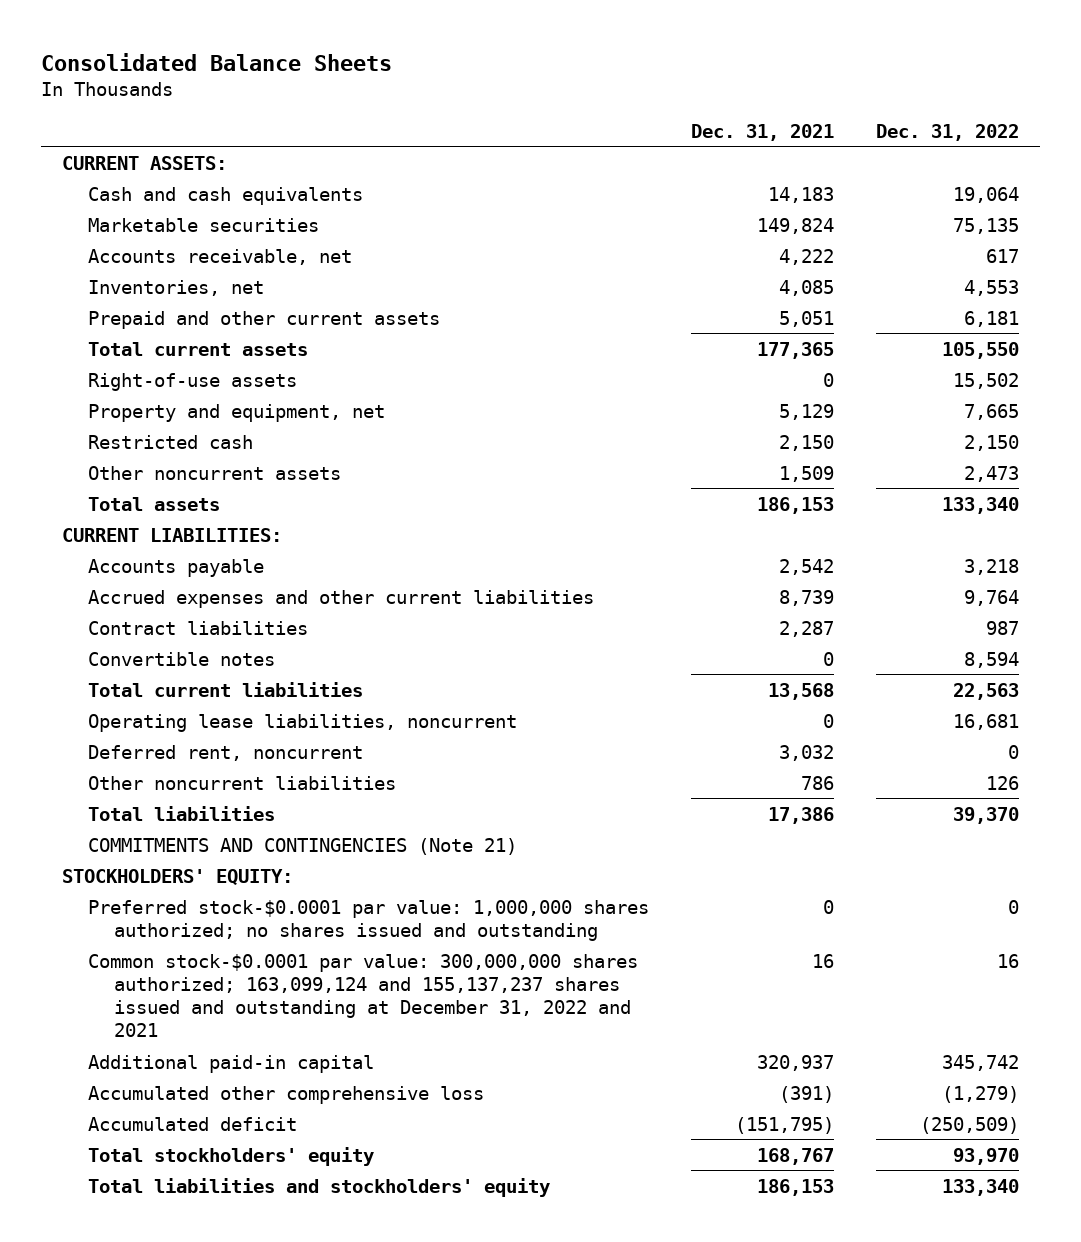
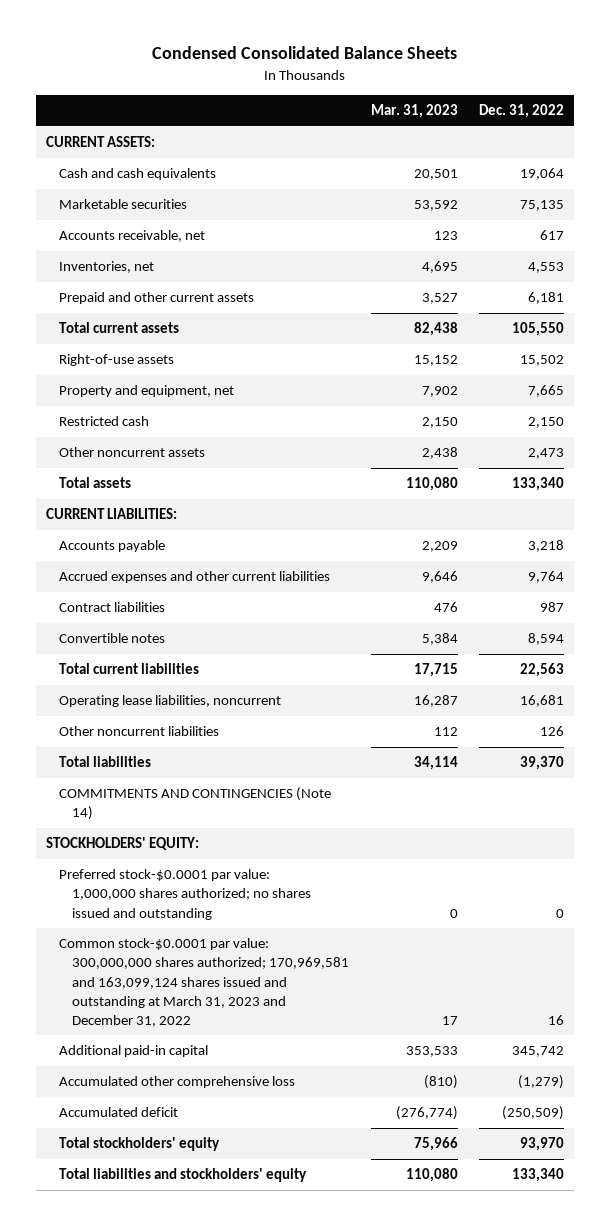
- Consolidated Balance Sheets
+ Condensed Consolidated Balance Sheets
- | Dec. 31, 2021 | Dec. 31, 2022
+ | Mar. 31, 2023 | Dec. 31, 2022
- Deferred rent, noncurrent | 3,032 | 0
- COMMITMENTS AND CONTINGENCIES (Note 21)
+ COMMITMENTS AND CONTINGENCIES (Note 14)
- Common stock-$0.0001 par value: 300,000,000 shares authorized; 163,099,124 and 155,137,237 shares issued and outstanding at December 31, 2022 and 2021 | 16 | 16
+ Common stock-$0.0001 par value: 300,000,000 shares authorized; 170,969,581 and 163,099,124 shares issued and outstanding at March 31, 2023 and December 31, 2022 | 17 | 16

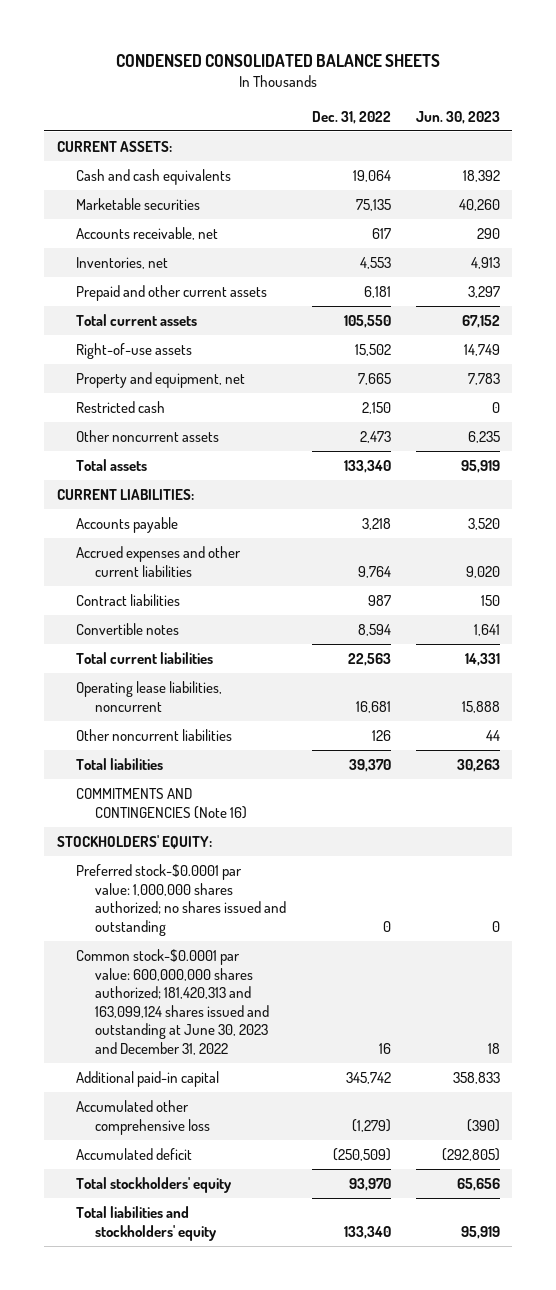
- Condensed Consolidated Balance Sheets
+ CONDENSED CONSOLIDATED BALANCE SHEETS
- | Mar. 31, 2023 | Dec. 31, 2022
+ | Dec. 31, 2022 | Jun. 30, 2023
- COMMITMENTS AND CONTINGENCIES (Note 14)
+ COMMITMENTS AND CONTINGENCIES (Note 16)
- Common stock-$0.0001 par value: 300,000,000 shares authorized; 170,969,581 and 163,099,124 shares issued and outstanding at March 31, 2023 and December 31, 2022 | 17 | 16
+ Common stock-$0.0001 par value: 600,000,000 shares authorized; 181,420,313 and 163,099,124 shares issued and outstanding at June 30, 2023 and December 31, 2022 | 16 | 18

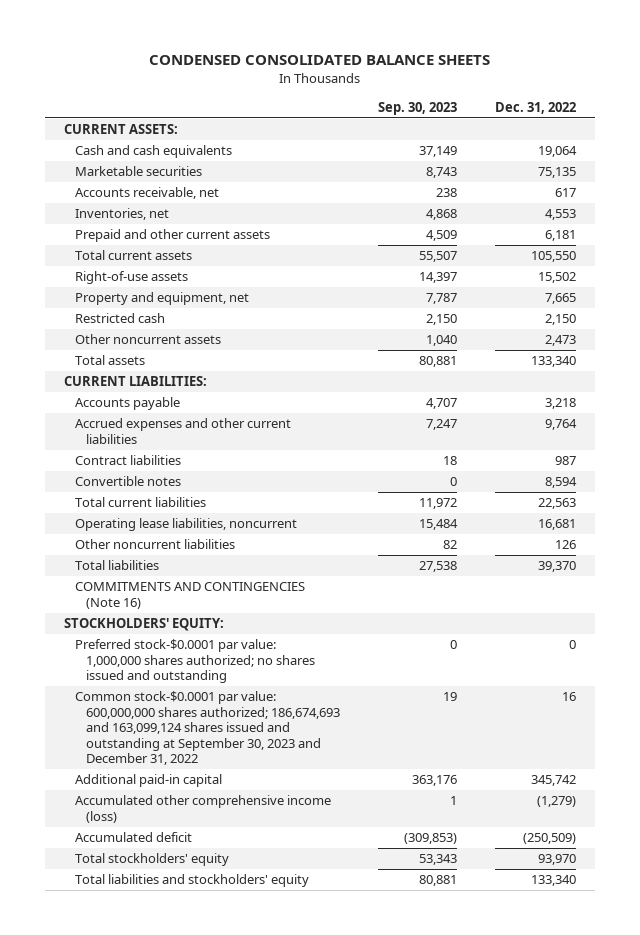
- | Dec. 31, 2022 | Jun. 30, 2023
+ | Sep. 30, 2023 | Dec. 31, 2022
- Common stock-$0.0001 par value: 600,000,000 shares authorized; 181,420,313 and 163,099,124 shares issued and outstanding at June 30, 2023 and December 31, 2022 | 16 | 18
+ Common stock-$0.0001 par value: 600,000,000 shares authorized; 186,674,693 and 163,099,124 shares issued and outstanding at September 30, 2023 and December 31, 2022 | 19 | 16
- Accumulated other comprehensive loss | (1,279) | (390)
+ Accumulated other comprehensive income (loss) | 1 | (1,279)

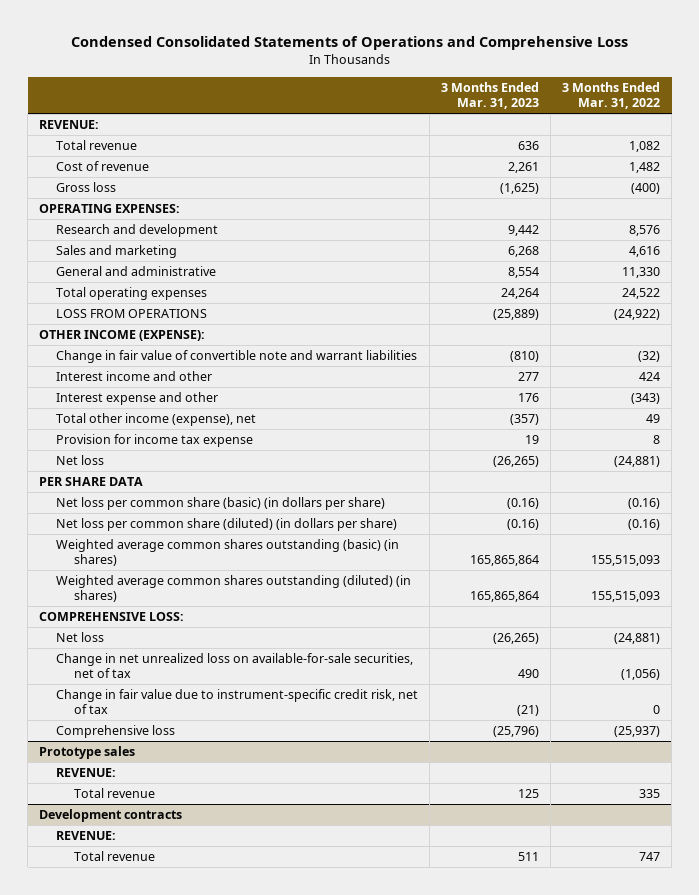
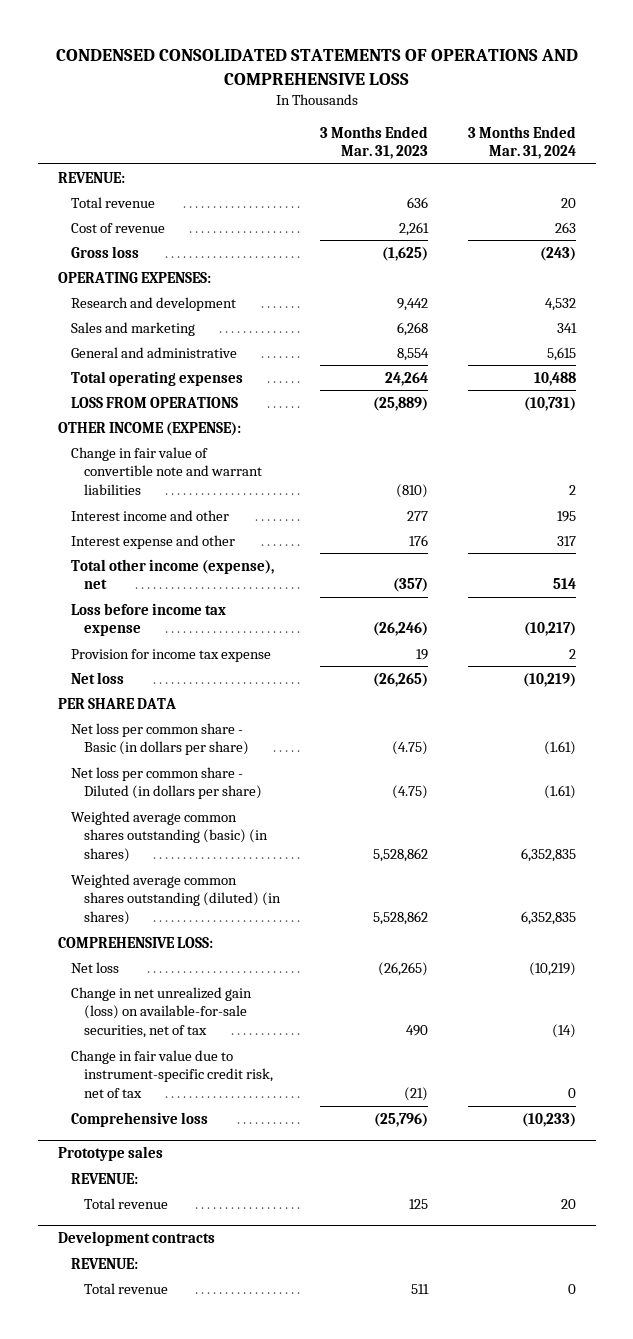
- Condensed Consolidated Statements of Operations and Comprehensive Loss
+ CONDENSED CONSOLIDATED STATEMENTS OF OPERATIONS AND COMPREHENSIVE LOSS
- | 3 Months Ended Mar. 31, 2023 | 3 Months Ended Mar. 31, 2022
+ | 3 Months Ended Mar. 31, 2023 | 3 Months Ended Mar. 31, 2024
+ Loss before income tax expense | (26,246) | (10,217)
- Net loss per common share (basic) (in dollars per share) | (0.16) | (0.16)
- Net loss per common share (diluted) (in dollars per share) | (0.16) | (0.16)
- Weighted average common shares outstanding (basic) (in shares) | 165,865,864 | 155,515,093
- Weighted average common shares outstanding (diluted) (in shares) | 165,865,864 | 155,515,093
+ Net loss per common share - Basic (in dollars per share) | (4.75) | (1.61)
+ Net loss per common share - Diluted (in dollars per share) | (4.75) | (1.61)
+ Weighted average common shares outstanding (basic) (in shares) | 5,528,862 | 6,352,835
+ Weighted average common shares outstanding (diluted) (in shares) | 5,528,862 | 6,352,835
- Change in net unrealized loss on available-for-sale securities, net of tax | 490 | (1,056)
+ Change in net unrealized gain (loss) on available-for-sale securities, net of tax | 490 | (14)

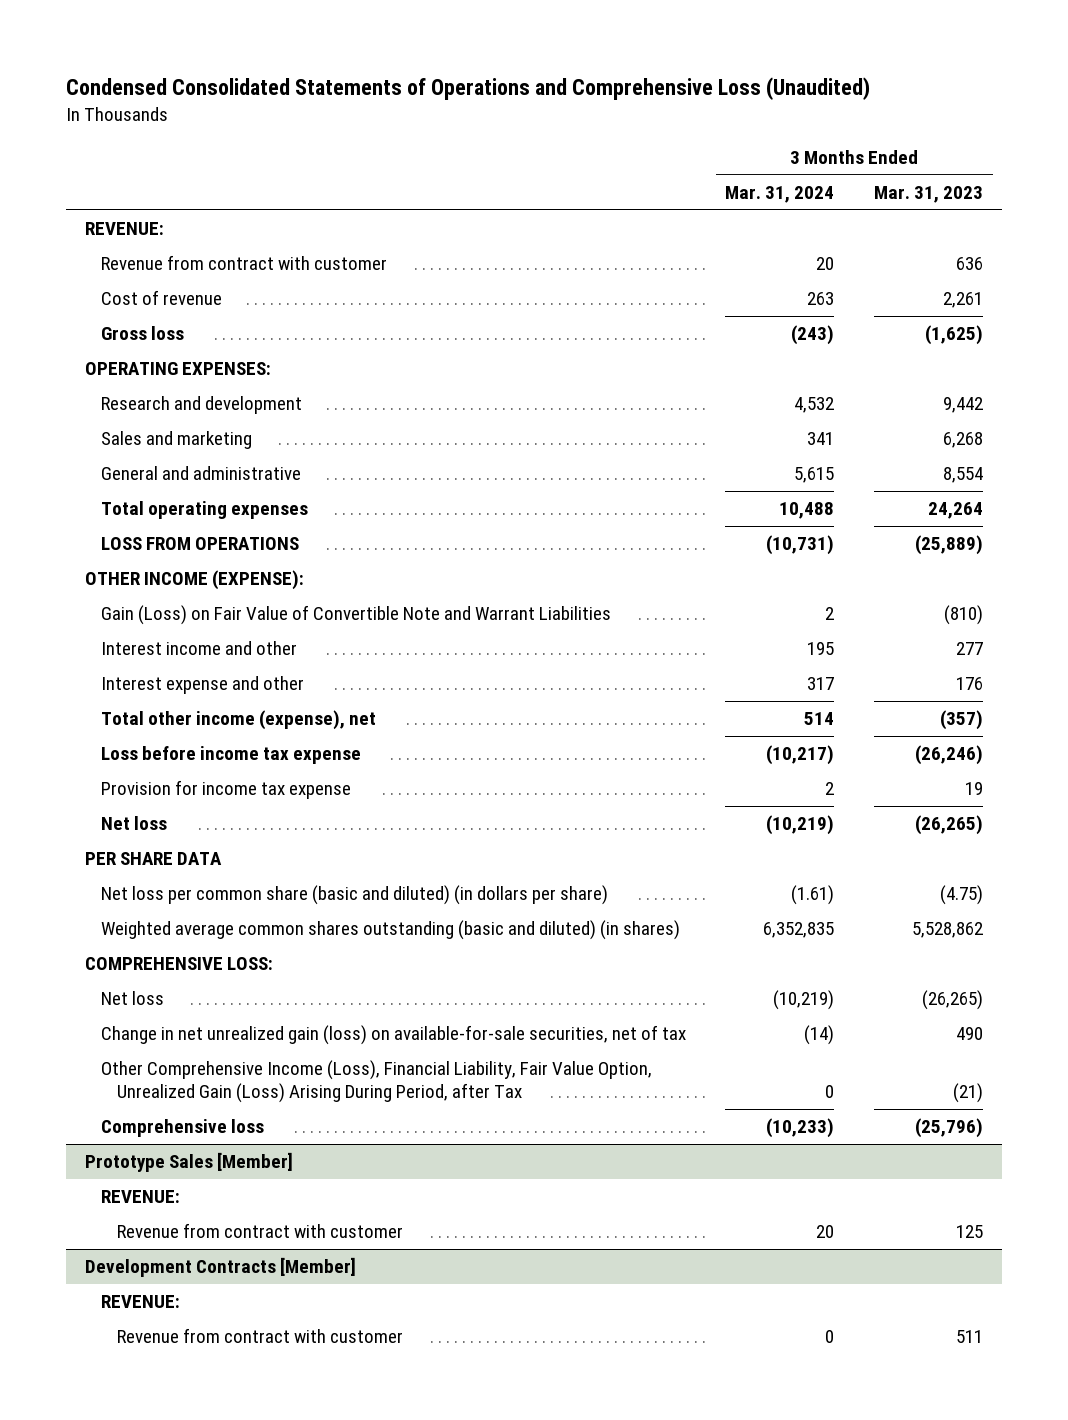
- CONDENSED CONSOLIDATED STATEMENTS OF OPERATIONS AND COMPREHENSIVE LOSS
+ Condensed Consolidated Statements of Operations and Comprehensive Loss (Unaudited)
- | 3 Months Ended Mar. 31, 2023 | 3 Months Ended Mar. 31, 2024
+ | 3 Months Ended Mar. 31, 2024 | 3 Months Ended Mar. 31, 2023
- Total revenue | 636 | 20
+ Revenue from contract with customer | 20 | 636
- Change in fair value of convertible note and warrant liabilities | (810) | 2
+ Gain (Loss) on Fair Value of Convertible Note and Warrant Liabilities | 2 | (810)
- Net loss per common share - Basic (in dollars per share) | (4.75) | (1.61)
- Net loss per common share - Diluted (in dollars per share) | (4.75) | (1.61)
- Weighted average common shares outstanding (basic) (in shares) | 5,528,862 | 6,352,835
- Weighted average common shares outstanding (diluted) (in shares) | 5,528,862 | 6,352,835
+ Net loss per common share (basic and diluted) (in dollars per share) | (1.61) | (4.75)
+ Weighted average common shares outstanding (basic and diluted) (in shares) | 6,352,835 | 5,528,862
- Change in fair value due to instrument-specific credit risk, net of tax | (21) | 0
+ Other Comprehensive Income (Loss), Financial Liability, Fair Value Option, Unrealized Gain (Loss) Arising During Period, after Tax | 0 | (21)
- Prototype sales
+ Prototype Sales [Member]
- Total revenue | 125 | 20
- Development contracts
+ Revenue from contract with customer | 20 | 125
+ Development Contracts [Member]
- Total revenue | 511 | 0
+ Revenue from contract with customer | 0 | 511

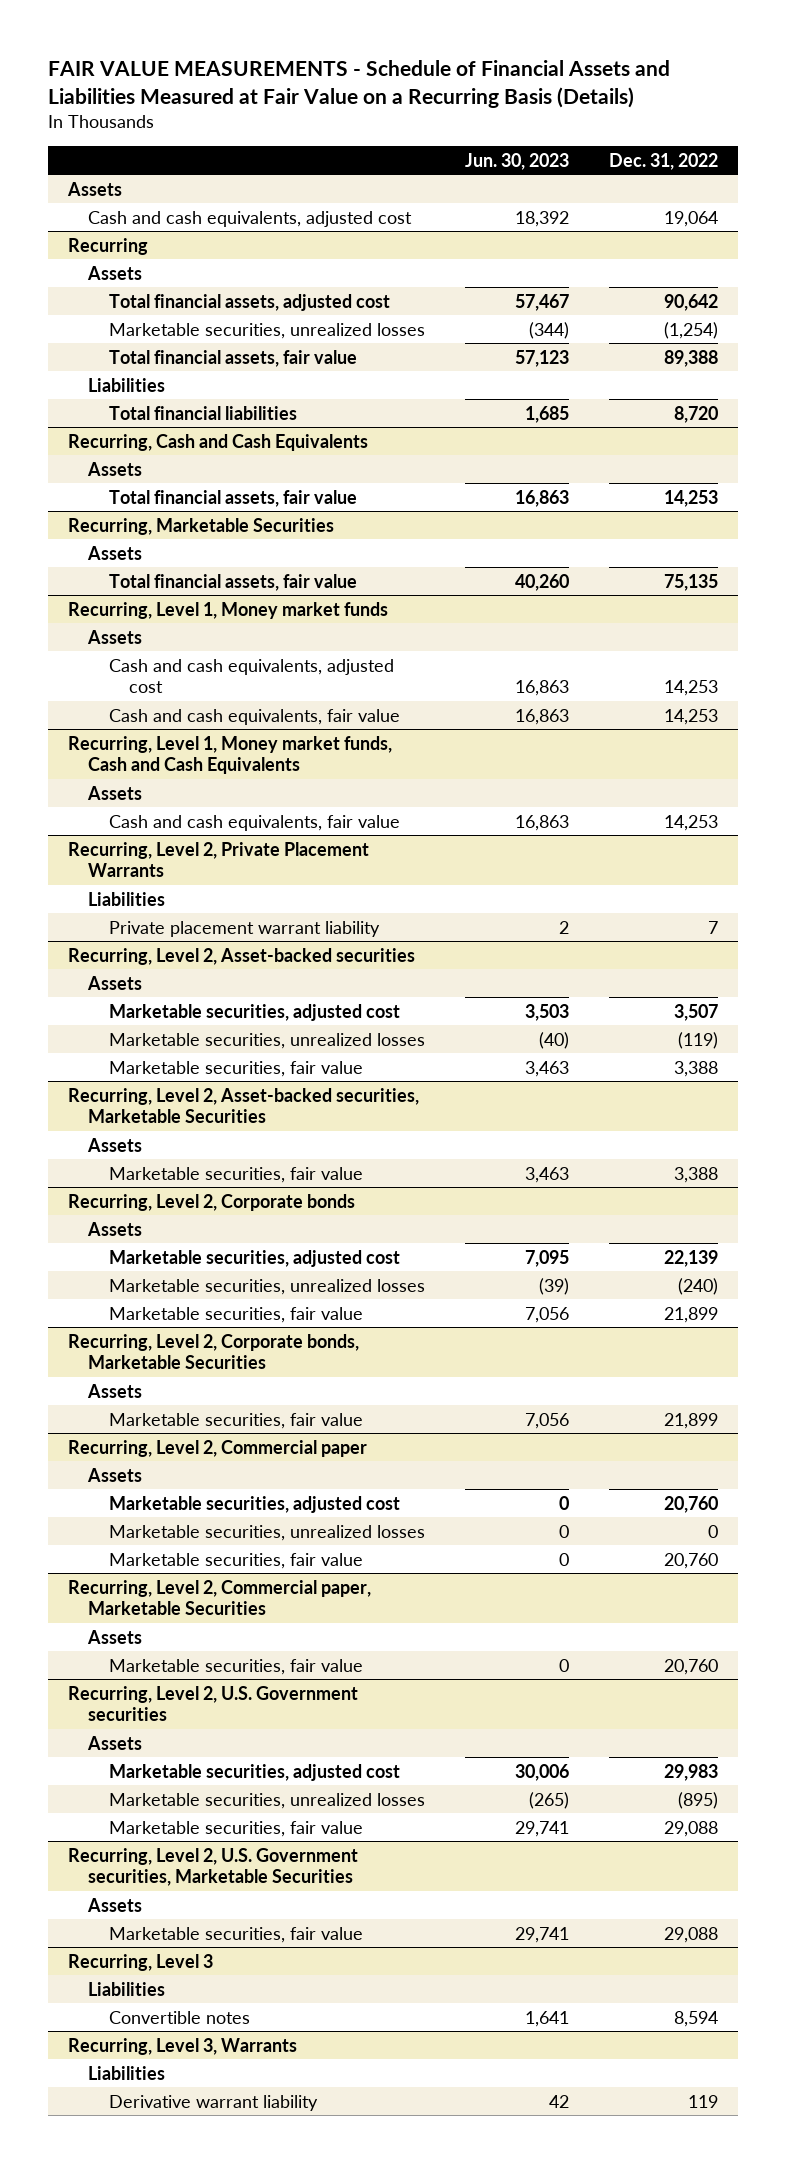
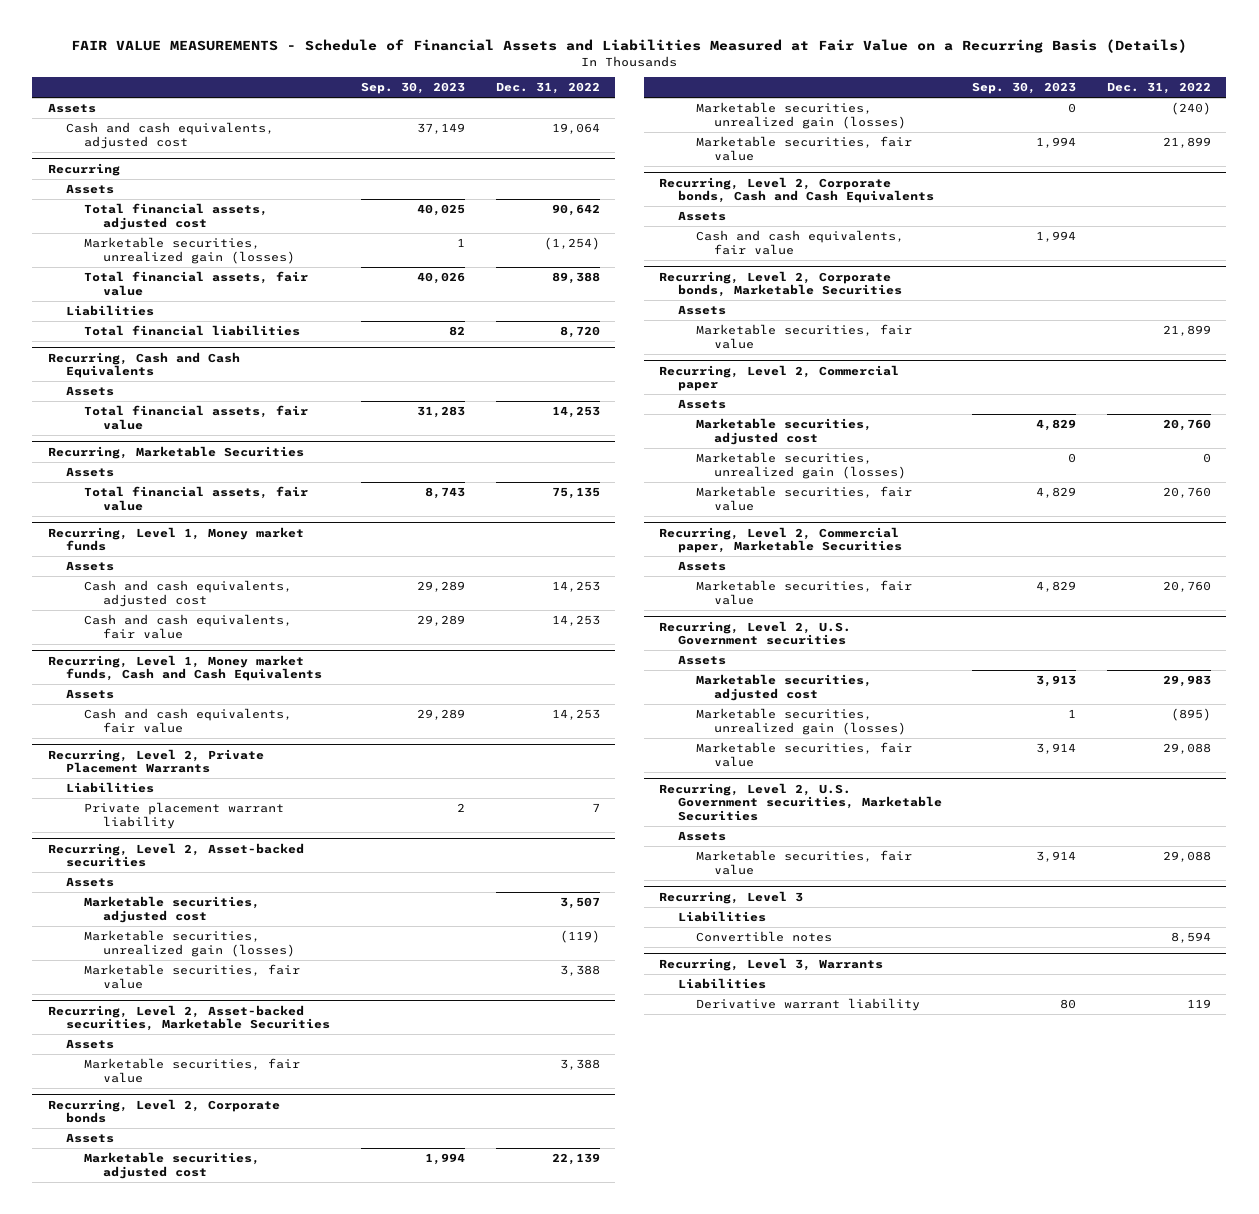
- | Jun. 30, 2023 | Dec. 31, 2022
+ | Sep. 30, 2023 | Dec. 31, 2022
@ Recurring
- Marketable securities, unrealized losses | (344) | (1,254)
+ Marketable securities, unrealized gain (losses) | 1 | (1,254)
@ Recurring, Level 2, Asset-backed securities
- Marketable securities, unrealized losses | (40) | (119)
+ Marketable securities, unrealized gain (losses) | | (119)
@ Recurring, Level 2, Corporate bonds
- Marketable securities, unrealized losses | (39) | (240)
+ Marketable securities, unrealized gain (losses) | 0 | (240)
+ Recurring, Level 2, Corporate bonds, Cash and Cash Equivalents
+ Assets
+ Cash and cash equivalents, fair value | 1,994 |
@ Recurring, Level 2, Commercial paper
- Marketable securities, unrealized losses | 0 | 0
+ Marketable securities, unrealized gain (losses) | 0 | 0
@ Recurring, Level 2, U.S. Government securities
- Marketable securities, unrealized losses | (265) | (895)
+ Marketable securities, unrealized gain (losses) | 1 | (895)

